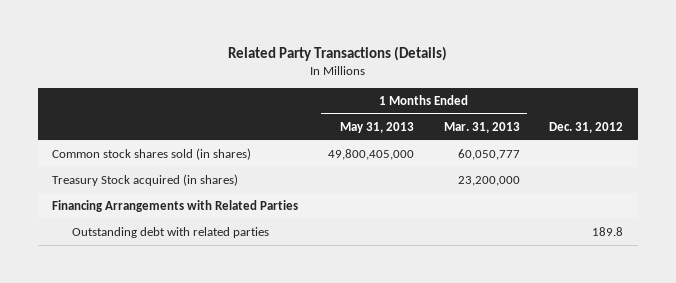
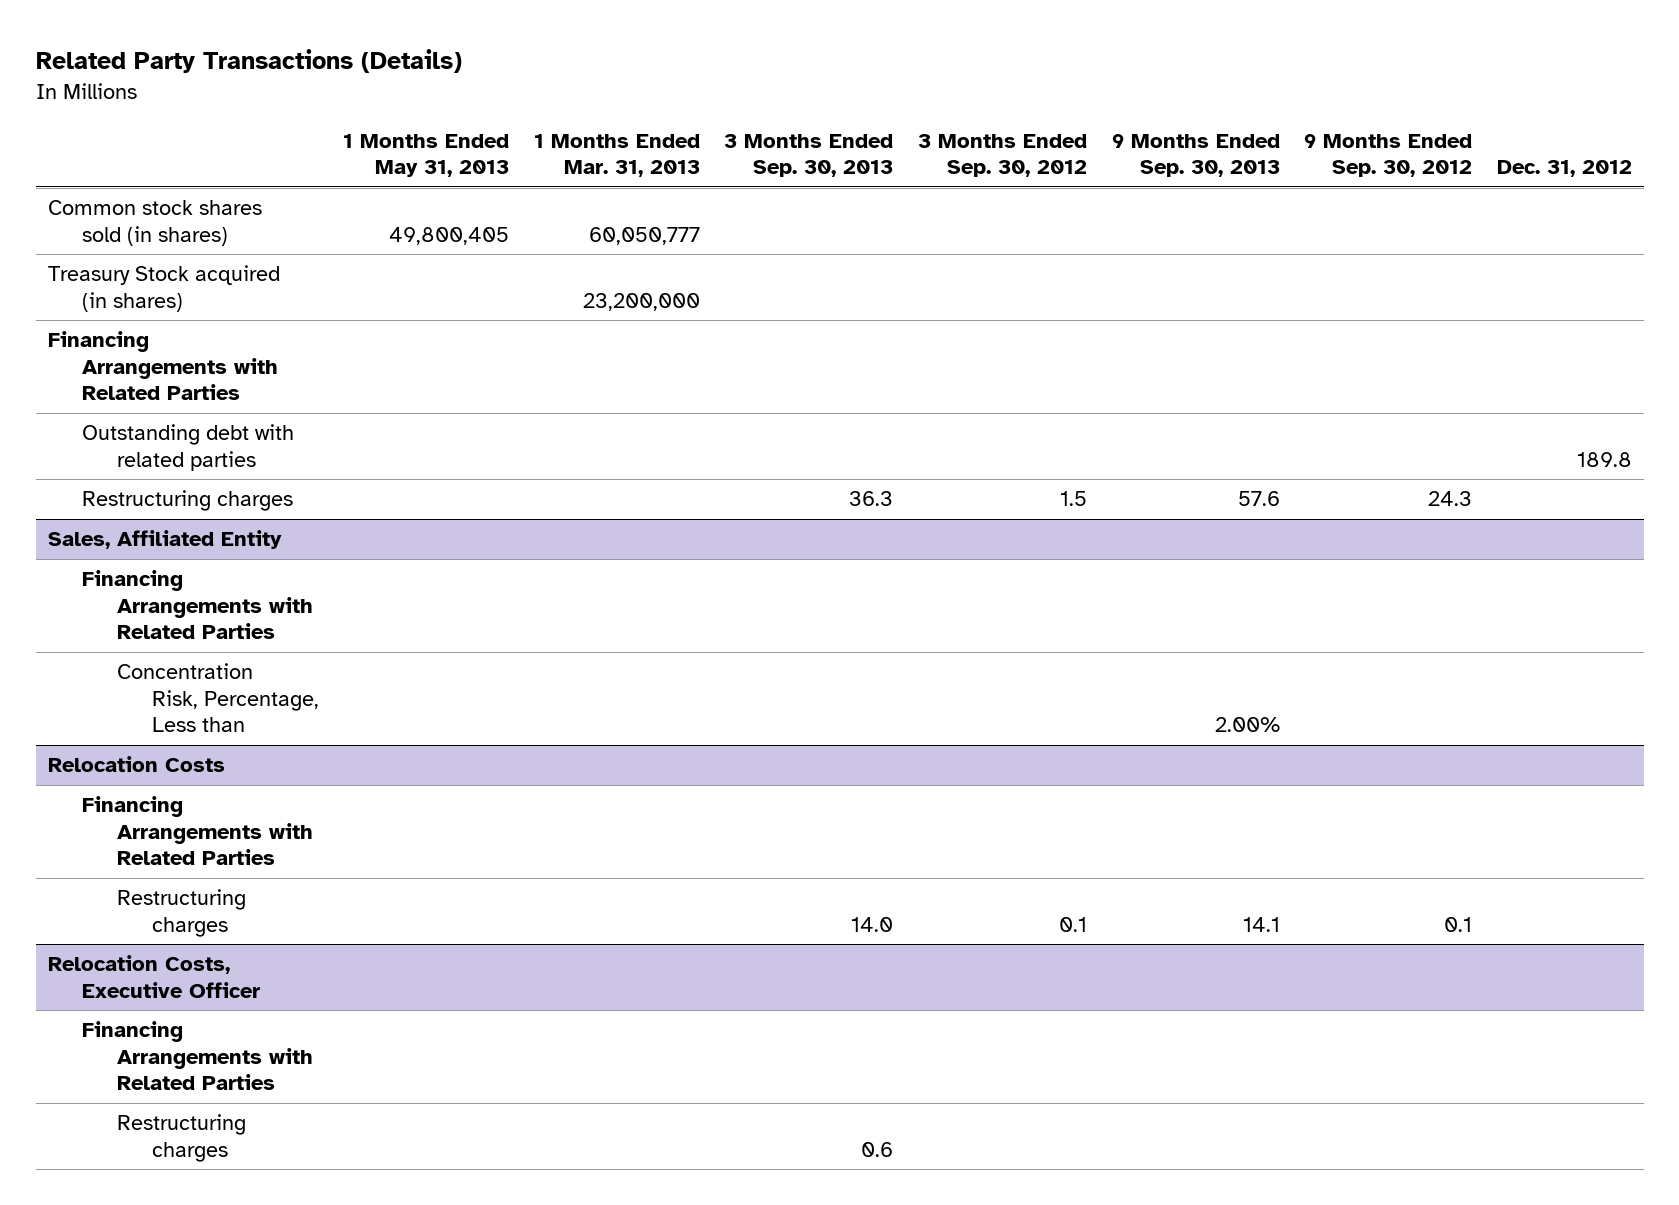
- | 1 Months Ended May 31, 2013 | 1 Months Ended Mar. 31, 2013 | Dec. 31, 2012
+ | 1 Months Ended May 31, 2013 | 1 Months Ended Mar. 31, 2013 | 3 Months Ended Sep. 30, 2013 | 3 Months Ended Sep. 30, 2012 | 9 Months Ended Sep. 30, 2013 | 9 Months Ended Sep. 30, 2012 | Dec. 31, 2012
- Common stock shares sold (in shares) | 49,800,405,000 | 60,050,777 |
+ Common stock shares sold (in shares) | 49,800,405 | 60,050,777 | | | | |
+ Restructuring charges | | | 36.3 | 1.5 | 57.6 | 24.3 |
+ Sales, Affiliated Entity
+ Financing Arrangements with Related Parties
+ Concentration Risk, Percentage, Less than | | | | | 2.00% | |
+ Relocation Costs
+ Financing Arrangements with Related Parties
+ Restructuring charges | | | 14.0 | 0.1 | 14.1 | 0.1 |
+ Relocation Costs, Executive Officer
+ Financing Arrangements with Related Parties
+ Restructuring charges | | | 0.6 | | | |

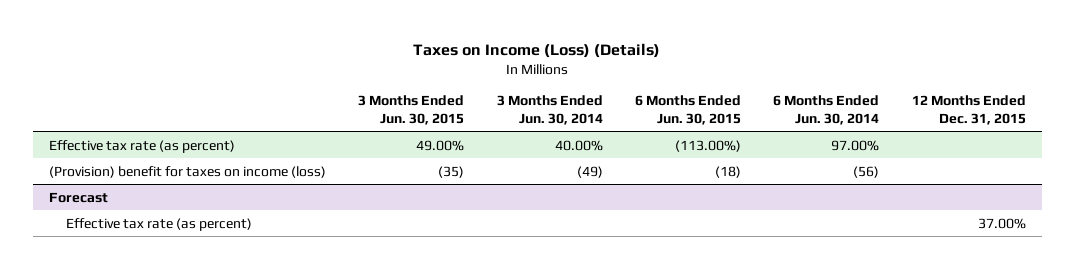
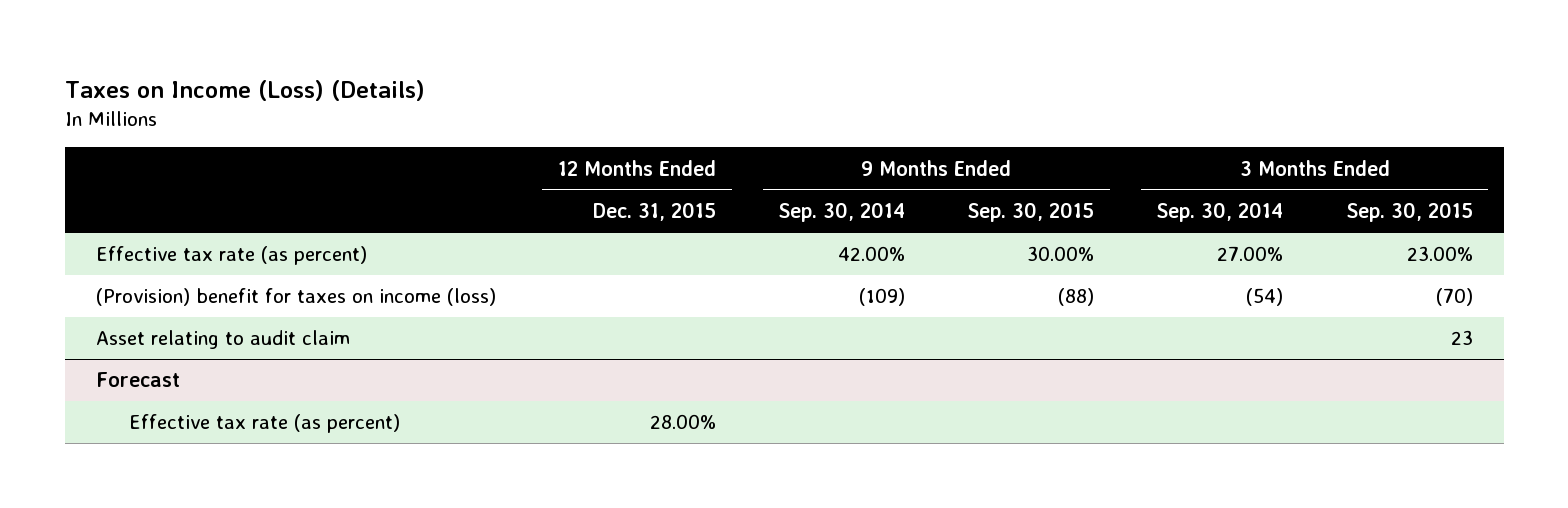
- | 3 Months Ended Jun. 30, 2015 | 3 Months Ended Jun. 30, 2014 | 6 Months Ended Jun. 30, 2015 | 6 Months Ended Jun. 30, 2014 | 12 Months Ended Dec. 31, 2015
+ | 12 Months Ended Dec. 31, 2015 | 9 Months Ended Sep. 30, 2014 | 9 Months Ended Sep. 30, 2015 | 3 Months Ended Sep. 30, 2014 | 3 Months Ended Sep. 30, 2015
+ Asset relating to audit claim | | | | | 23
@ Forecast
- Effective tax rate (as percent) | | | | | 37.00%
+ Effective tax rate (as percent) | 28.00% | | | |

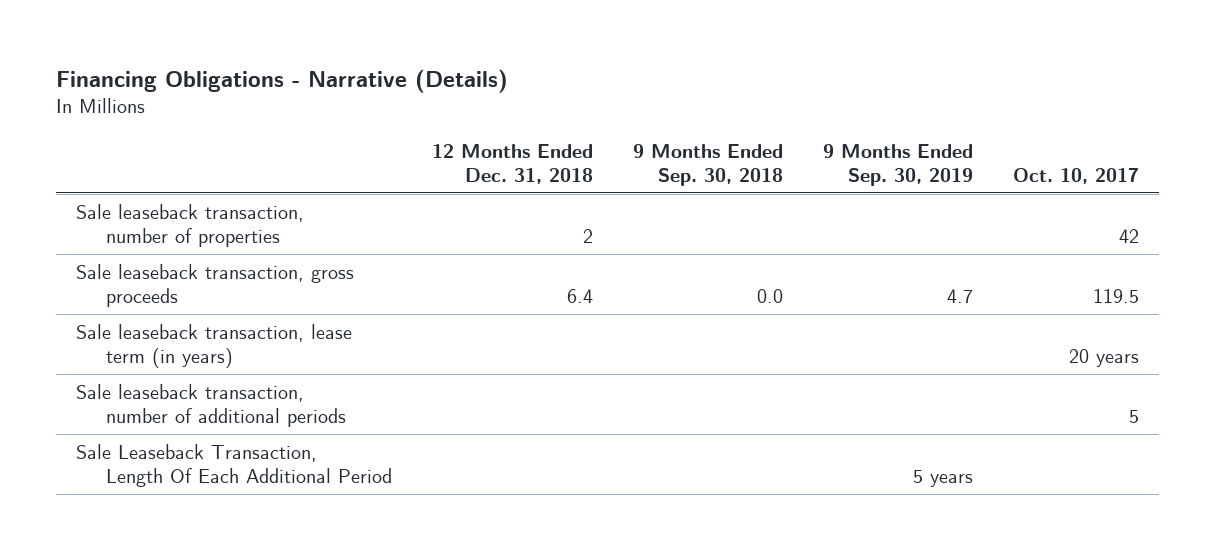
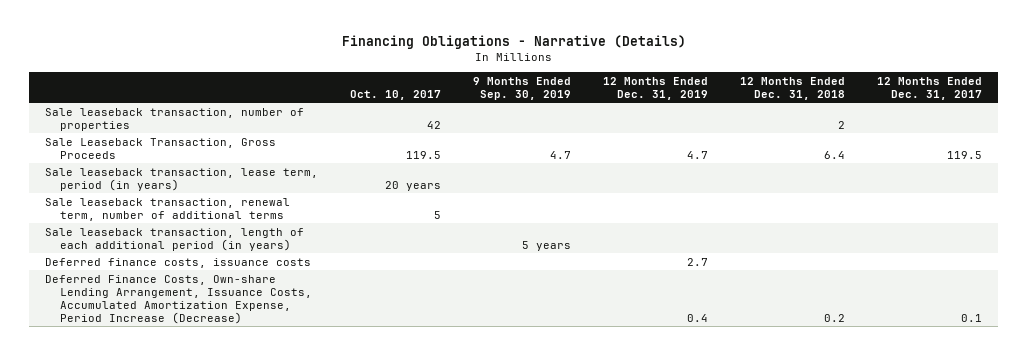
- | 12 Months Ended Dec. 31, 2018 | 9 Months Ended Sep. 30, 2018 | 9 Months Ended Sep. 30, 2019 | Oct. 10, 2017
+ | Oct. 10, 2017 | 9 Months Ended Sep. 30, 2019 | 12 Months Ended Dec. 31, 2019 | 12 Months Ended Dec. 31, 2018 | 12 Months Ended Dec. 31, 2017
- Sale leaseback transaction, gross proceeds | 6.4 | 0.0 | 4.7 | 119.5
- Sale leaseback transaction, lease term (in years) | | | | 20 years
- Sale leaseback transaction, number of additional periods | | | | 5
- Sale Leaseback Transaction, Length Of Each Additional Period | | | 5 years |
+ Sale Leaseback Transaction, Gross Proceeds | 119.5 | 4.7 | 4.7 | 6.4 | 119.5
+ Sale leaseback transaction, lease term, period (in years) | 20 years | | | |
+ Sale leaseback transaction, renewal term, number of additional terms | 5 | | | |
+ Sale leaseback transaction, length of each additional period (in years) | | 5 years | | |
+ Deferred finance costs, issuance costs | | | 2.7 | |
+ Deferred Finance Costs, Own-share Lending Arrangement, Issuance Costs, Accumulated Amortization Expense, Period Increase (Decrease) | | | 0.4 | 0.2 | 0.1

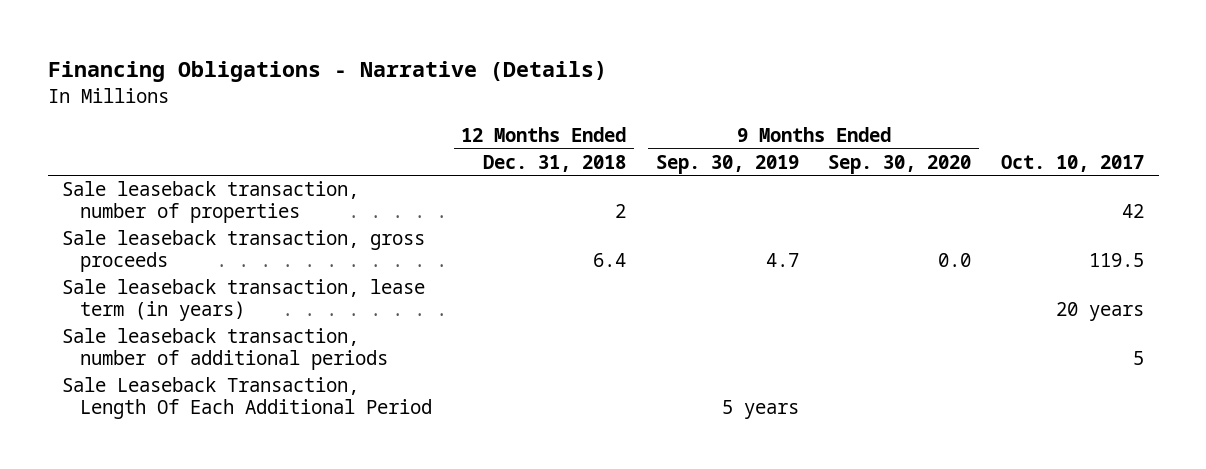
- | Oct. 10, 2017 | 9 Months Ended Sep. 30, 2019 | 12 Months Ended Dec. 31, 2019 | 12 Months Ended Dec. 31, 2018 | 12 Months Ended Dec. 31, 2017
+ | 12 Months Ended Dec. 31, 2018 | 9 Months Ended Sep. 30, 2019 | 9 Months Ended Sep. 30, 2020 | Oct. 10, 2017
- Sale Leaseback Transaction, Gross Proceeds | 119.5 | 4.7 | 4.7 | 6.4 | 119.5
- Sale leaseback transaction, lease term, period (in years) | 20 years | | | |
- Sale leaseback transaction, renewal term, number of additional terms | 5 | | | |
- Sale leaseback transaction, length of each additional period (in years) | | 5 years | | |
- Deferred finance costs, issuance costs | | | 2.7 | |
- Deferred Finance Costs, Own-share Lending Arrangement, Issuance Costs, Accumulated Amortization Expense, Period Increase (Decrease) | | | 0.4 | 0.2 | 0.1
+ Sale leaseback transaction, gross proceeds | 6.4 | 4.7 | 0.0 | 119.5
+ Sale leaseback transaction, lease term (in years) | | | | 20 years
+ Sale leaseback transaction, number of additional periods | | | | 5
+ Sale Leaseback Transaction, Length Of Each Additional Period | | 5 years | |

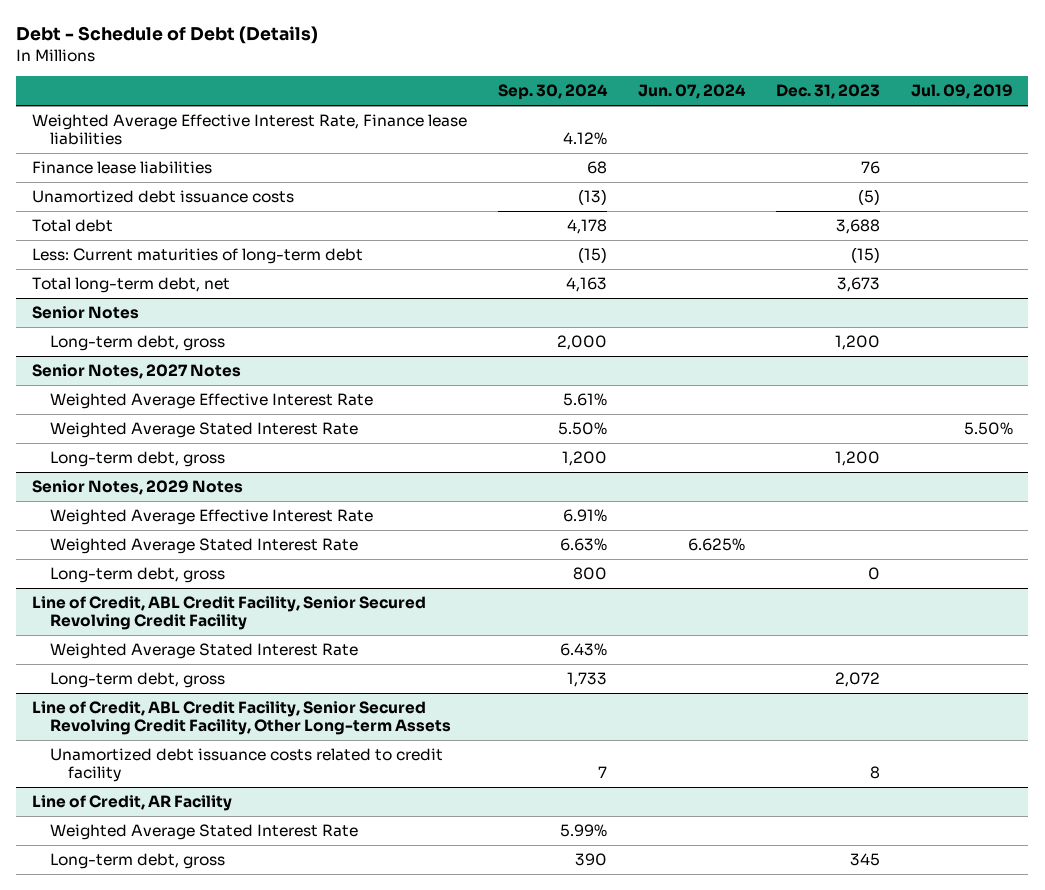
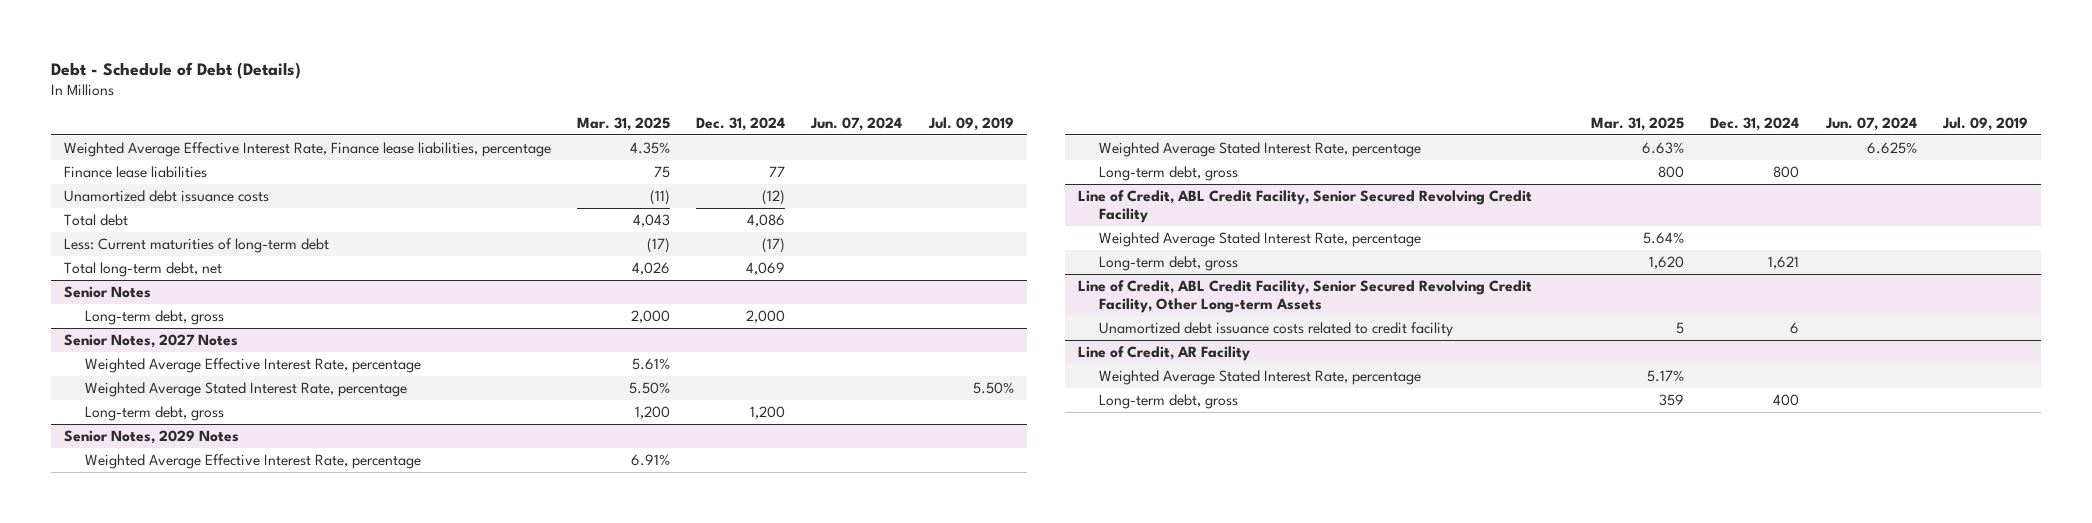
- | Sep. 30, 2024 | Jun. 07, 2024 | Dec. 31, 2023 | Jul. 09, 2019
+ | Mar. 31, 2025 | Dec. 31, 2024 | Jun. 07, 2024 | Jul. 09, 2019
- Weighted Average Effective Interest Rate, Finance lease liabilities | 4.12% | | |
+ Weighted Average Effective Interest Rate, Finance lease liabilities, percentage | 4.35% | | |
@ Senior Notes, 2027 Notes
- Weighted Average Effective Interest Rate | 5.61% | | |
- Weighted Average Stated Interest Rate | 5.50% | | | 5.50%
+ Weighted Average Effective Interest Rate, percentage | 5.61% | | |
+ Weighted Average Stated Interest Rate, percentage | 5.50% | | | 5.50%
@ Senior Notes, 2029 Notes
- Weighted Average Effective Interest Rate | 6.91% | | |
- Weighted Average Stated Interest Rate | 6.63% | 6.625% | |
+ Weighted Average Effective Interest Rate, percentage | 6.91% | | |
+ Weighted Average Stated Interest Rate, percentage | 6.63% | | 6.625% |
@ Line of Credit, ABL Credit Facility, Senior Secured Revolving Credit Facility
- Weighted Average Stated Interest Rate | 6.43% | | |
+ Weighted Average Stated Interest Rate, percentage | 5.64% | | |
@ Line of Credit, AR Facility
- Weighted Average Stated Interest Rate | 5.99% | | |
+ Weighted Average Stated Interest Rate, percentage | 5.17% | | |

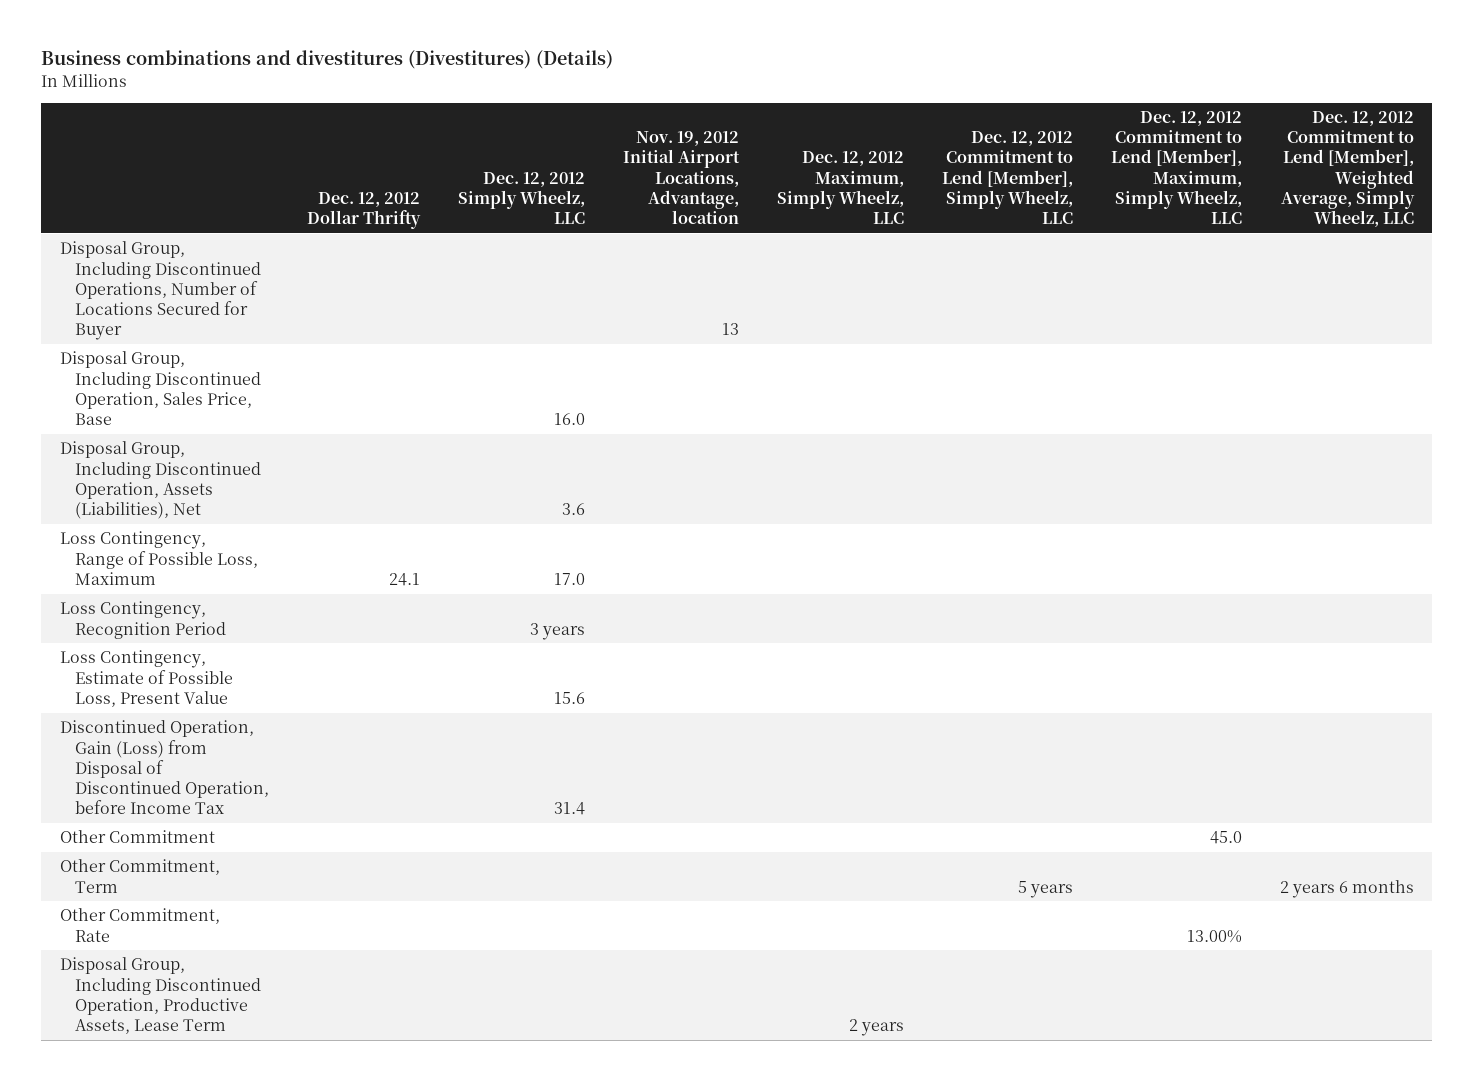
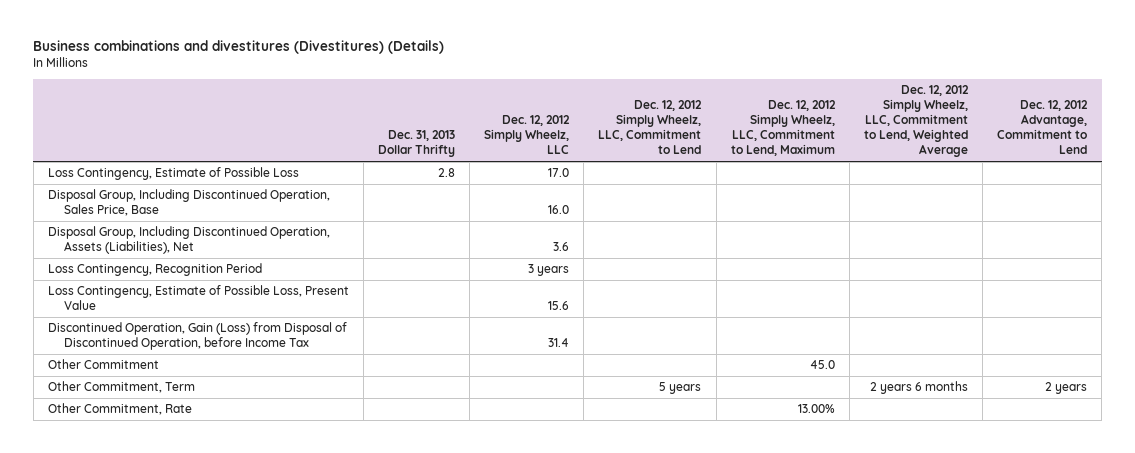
- | Dec. 12, 2012 Dollar Thrifty | Dec. 12, 2012 Simply Wheelz, LLC | Nov. 19, 2012 Initial Airport Locations, Advantage, location | Dec. 12, 2012 Maximum, Simply Wheelz, LLC | Dec. 12, 2012 Commitment to Lend [Member], Simply Wheelz, LLC | Dec. 12, 2012 Commitment to Lend [Member], Maximum, Simply Wheelz, LLC | Dec. 12, 2012 Commitment to Lend [Member], Weighted Average, Simply Wheelz, LLC
+ | Dec. 31, 2013 Dollar Thrifty | Dec. 12, 2012 Simply Wheelz, LLC | Dec. 12, 2012 Simply Wheelz, LLC, Commitment to Lend | Dec. 12, 2012 Simply Wheelz, LLC, Commitment to Lend, Maximum | Dec. 12, 2012 Simply Wheelz, LLC, Commitment to Lend, Weighted Average | Dec. 12, 2012 Advantage, Commitment to Lend
- Disposal Group, Including Discontinued Operations, Number of Locations Secured for Buyer | | | 13 | | | |
+ Loss Contingency, Estimate of Possible Loss | 2.8 | 17.0 | | | |
- Loss Contingency, Range of Possible Loss, Maximum | 24.1 | 17.0 | | | | |
- Disposal Group, Including Discontinued Operation, Productive Assets, Lease Term | | | | 2 years | | |

